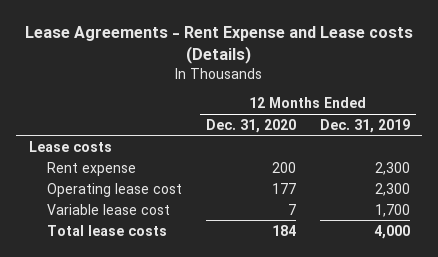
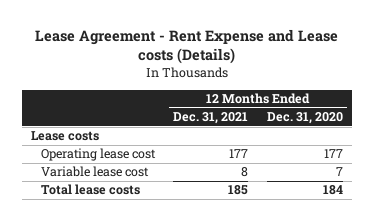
- Lease Agreements - Rent Expense and Lease costs (Details)
+ Lease Agreement - Rent Expense and Lease costs (Details)
- | 12 Months Ended Dec. 31, 2020 | 12 Months Ended Dec. 31, 2019
+ | 12 Months Ended Dec. 31, 2021 | 12 Months Ended Dec. 31, 2020
- Rent expense | 200 | 2,300

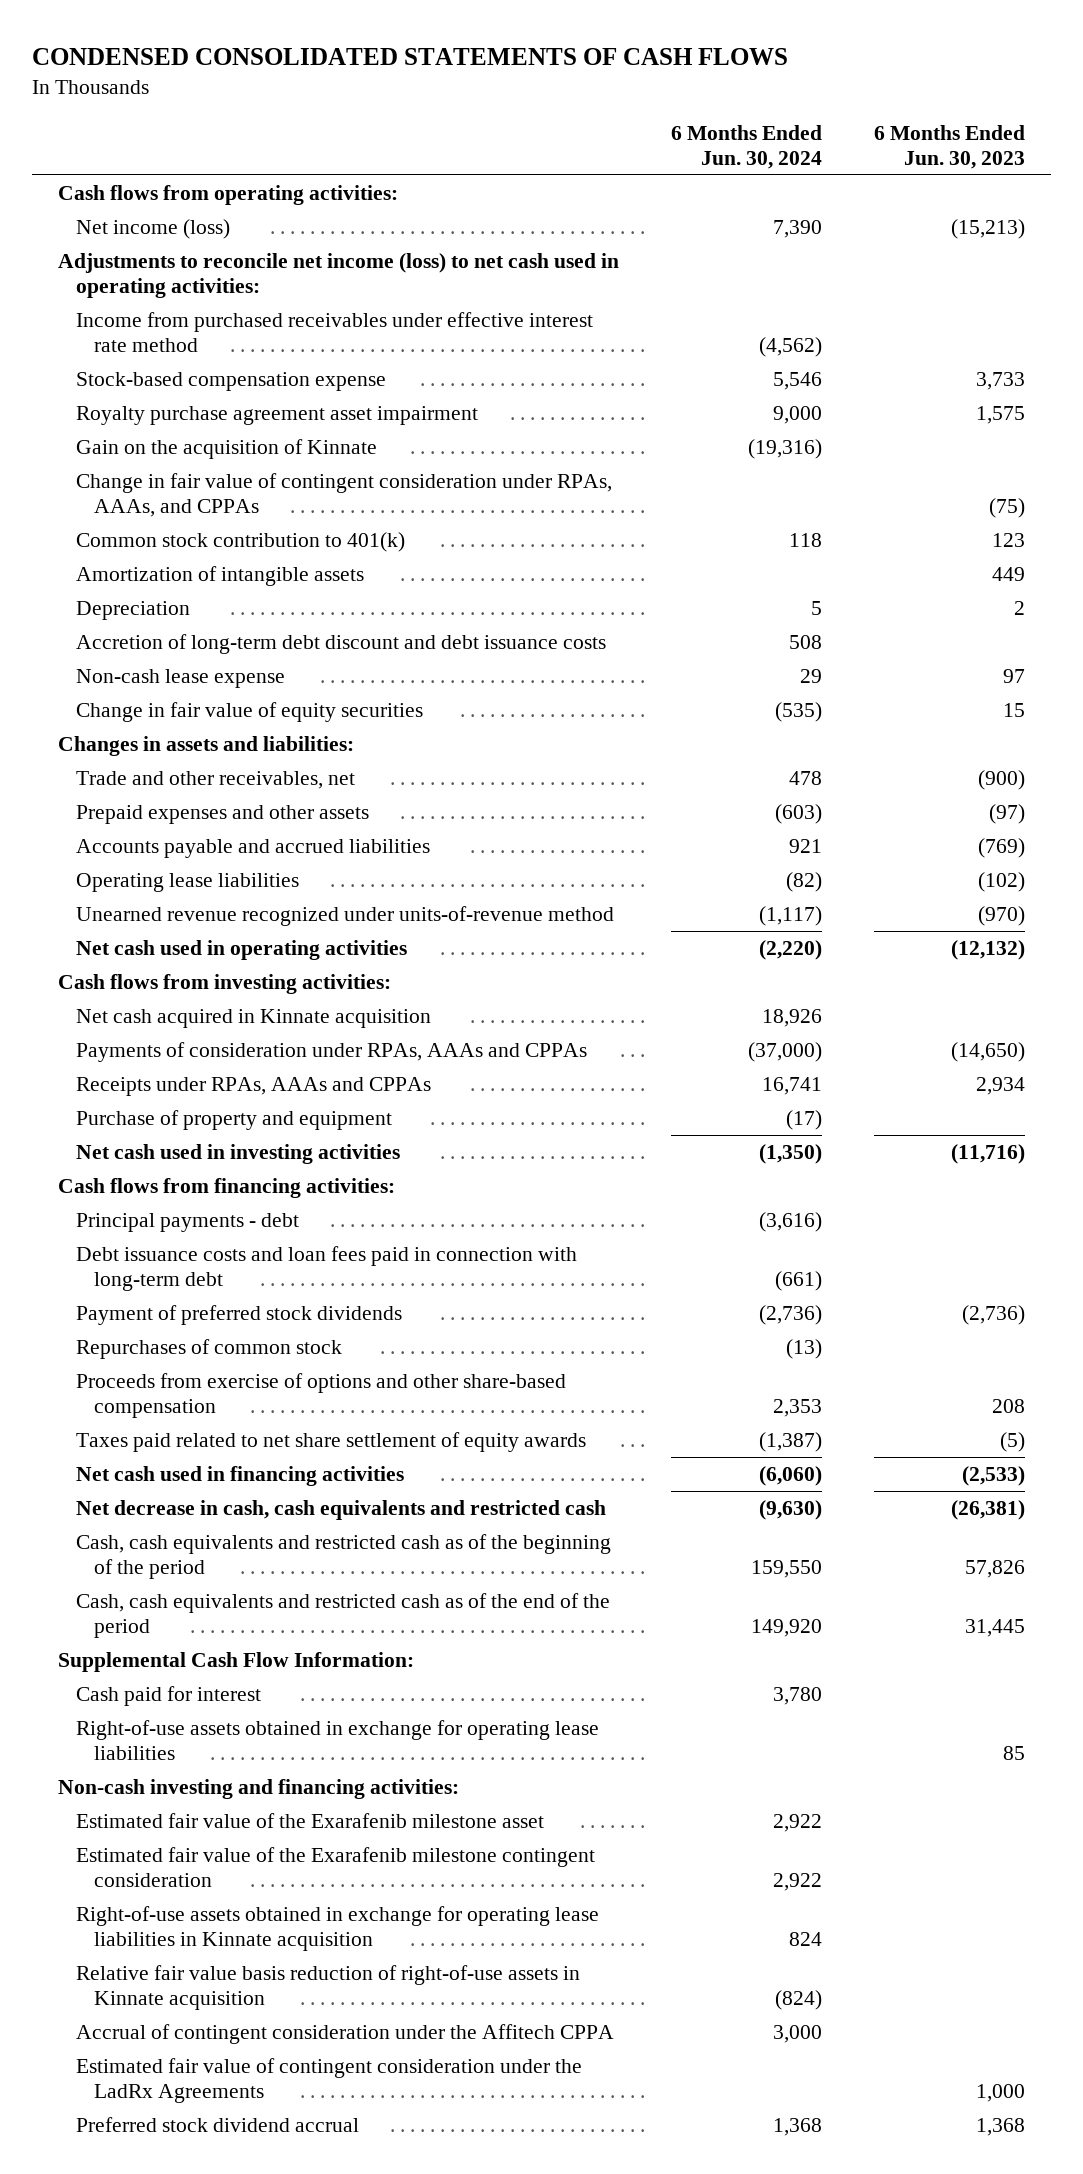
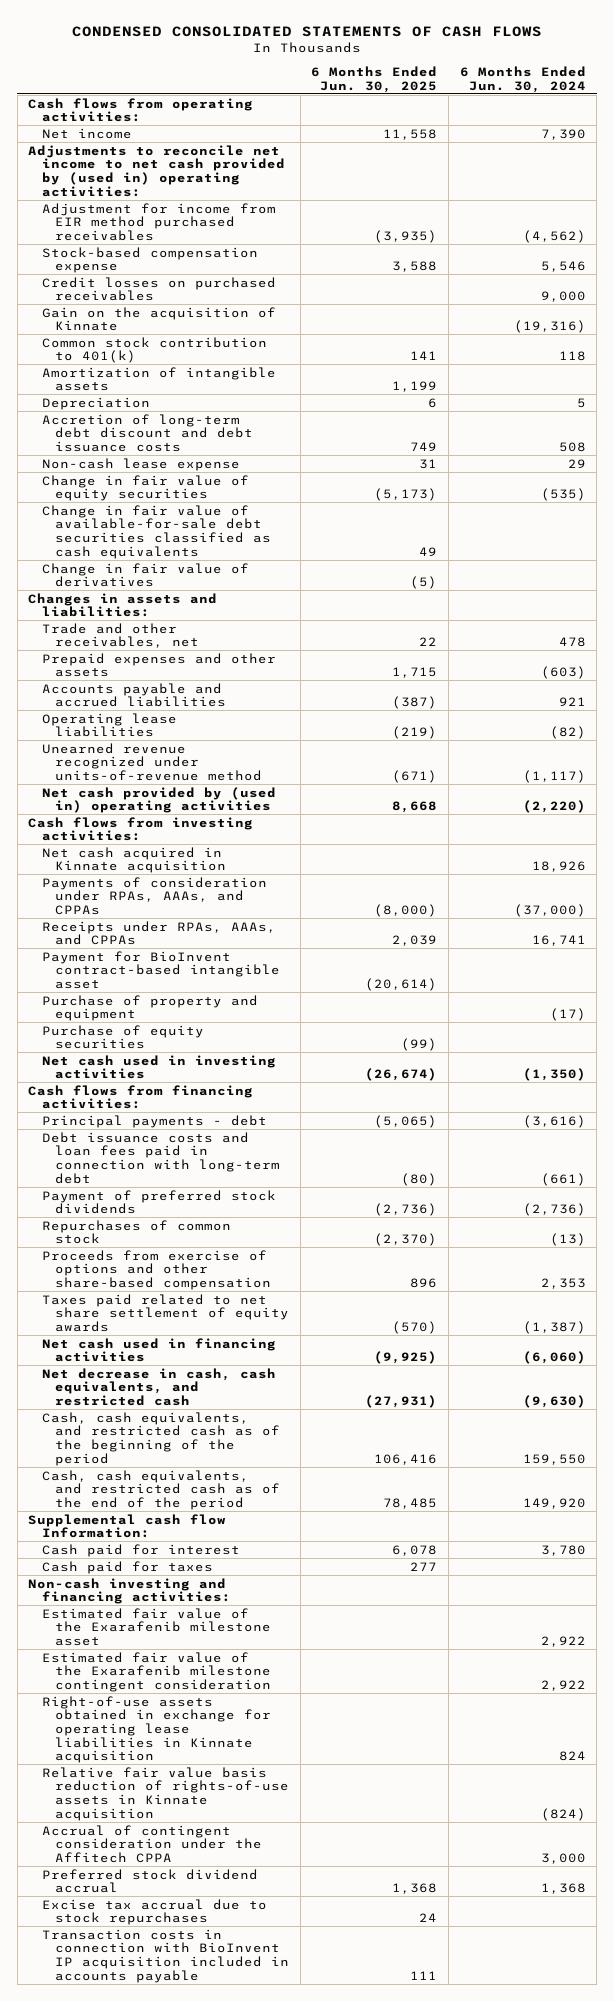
- | 6 Months Ended Jun. 30, 2024 | 6 Months Ended Jun. 30, 2023
+ | 6 Months Ended Jun. 30, 2025 | 6 Months Ended Jun. 30, 2024
- Net income (loss) | 7,390 | (15,213)
- Adjustments to reconcile net income (loss) to net cash used in operating activities:
- Income from purchased receivables under effective interest rate method | (4,562) |
+ Net income | 11,558 | 7,390
+ Adjustments to reconcile net income to net cash provided by (used in) operating activities:
+ Adjustment for income from EIR method purchased receivables | (3,935) | (4,562)
- Royalty purchase agreement asset impairment | 9,000 | 1,575
+ Credit losses on purchased receivables | | 9,000
- Change in fair value of contingent consideration under RPAs, AAAs, and CPPAs | | (75)
+ Change in fair value of available-for-sale debt securities classified as cash equivalents | 49 |
+ Change in fair value of derivatives | (5) |
- Net cash used in operating activities | (2,220) | (12,132)
+ Net cash provided by (used in) operating activities | 8,668 | (2,220)
- Payments of consideration under RPAs, AAAs and CPPAs | (37,000) | (14,650)
- Receipts under RPAs, AAAs and CPPAs | 16,741 | 2,934
+ Payments of consideration under RPAs, AAAs, and CPPAs | (8,000) | (37,000)
+ Receipts under RPAs, AAAs, and CPPAs | 2,039 | 16,741
+ Payment for BioInvent contract-based intangible asset | (20,614) |
+ Purchase of equity securities | (99) |
- Net decrease in cash, cash equivalents and restricted cash | (9,630) | (26,381)
- Cash, cash equivalents and restricted cash as of the beginning of the period | 159,550 | 57,826
- Cash, cash equivalents and restricted cash as of the end of the period | 149,920 | 31,445
- Supplemental Cash Flow Information:
+ Net decrease in cash, cash equivalents, and restricted cash | (27,931) | (9,630)
+ Cash, cash equivalents, and restricted cash as of the beginning of the period | 106,416 | 159,550
+ Cash, cash equivalents, and restricted cash as of the end of the period | 78,485 | 149,920
+ Supplemental cash flow Information:
- Right-of-use assets obtained in exchange for operating lease liabilities | | 85
+ Cash paid for taxes | 277 |
- Relative fair value basis reduction of right-of-use assets in Kinnate acquisition | (824) |
+ Relative fair value basis reduction of rights-of-use assets in Kinnate acquisition | | (824)
- Estimated fair value of contingent consideration under the LadRx Agreements | | 1,000
+ Excise tax accrual due to stock repurchases | 24 |
+ Transaction costs in connection with BioInvent IP acquisition included in accounts payable | 111 |

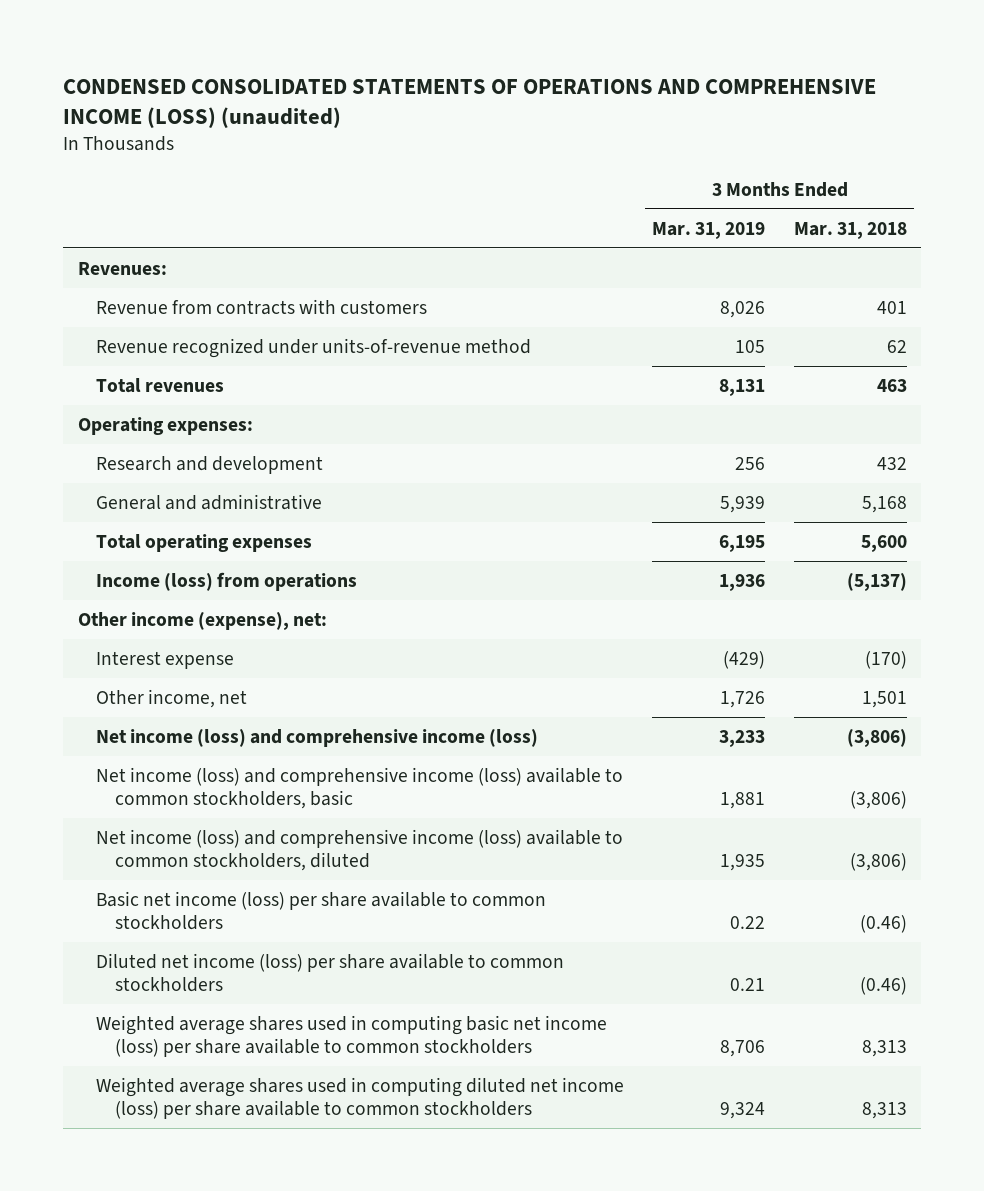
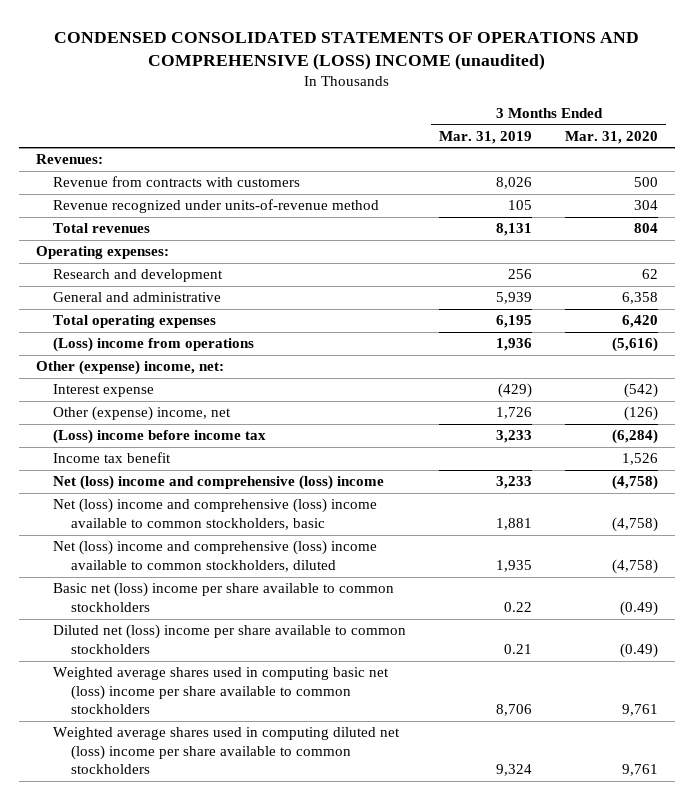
- CONDENSED CONSOLIDATED STATEMENTS OF OPERATIONS AND COMPREHENSIVE INCOME (LOSS) (unaudited)
+ CONDENSED CONSOLIDATED STATEMENTS OF OPERATIONS AND COMPREHENSIVE (LOSS) INCOME (unaudited)
- | 3 Months Ended Mar. 31, 2019 | 3 Months Ended Mar. 31, 2018
+ | 3 Months Ended Mar. 31, 2019 | 3 Months Ended Mar. 31, 2020
- Income (loss) from operations | 1,936 | (5,137)
- Other income (expense), net:
+ (Loss) income from operations | 1,936 | (5,616)
+ Other (expense) income, net:
- Other income, net | 1,726 | 1,501
- Net income (loss) and comprehensive income (loss) | 3,233 | (3,806)
- Net income (loss) and comprehensive income (loss) available to common stockholders, basic | 1,881 | (3,806)
- Net income (loss) and comprehensive income (loss) available to common stockholders, diluted | 1,935 | (3,806)
- Basic net income (loss) per share available to common stockholders | 0.22 | (0.46)
- Diluted net income (loss) per share available to common stockholders | 0.21 | (0.46)
- Weighted average shares used in computing basic net income (loss) per share available to common stockholders | 8,706 | 8,313
- Weighted average shares used in computing diluted net income (loss) per share available to common stockholders | 9,324 | 8,313
+ Other (expense) income, net | 1,726 | (126)
+ (Loss) income before income tax | 3,233 | (6,284)
+ Income tax benefit | | 1,526
+ Net (loss) income and comprehensive (loss) income | 3,233 | (4,758)
+ Net (loss) income and comprehensive (loss) income available to common stockholders, basic | 1,881 | (4,758)
+ Net (loss) income and comprehensive (loss) income available to common stockholders, diluted | 1,935 | (4,758)
+ Basic net (loss) income per share available to common stockholders | 0.22 | (0.49)
+ Diluted net (loss) income per share available to common stockholders | 0.21 | (0.49)
+ Weighted average shares used in computing basic net (loss) income per share available to common stockholders | 8,706 | 9,761
+ Weighted average shares used in computing diluted net (loss) income per share available to common stockholders | 9,324 | 9,761

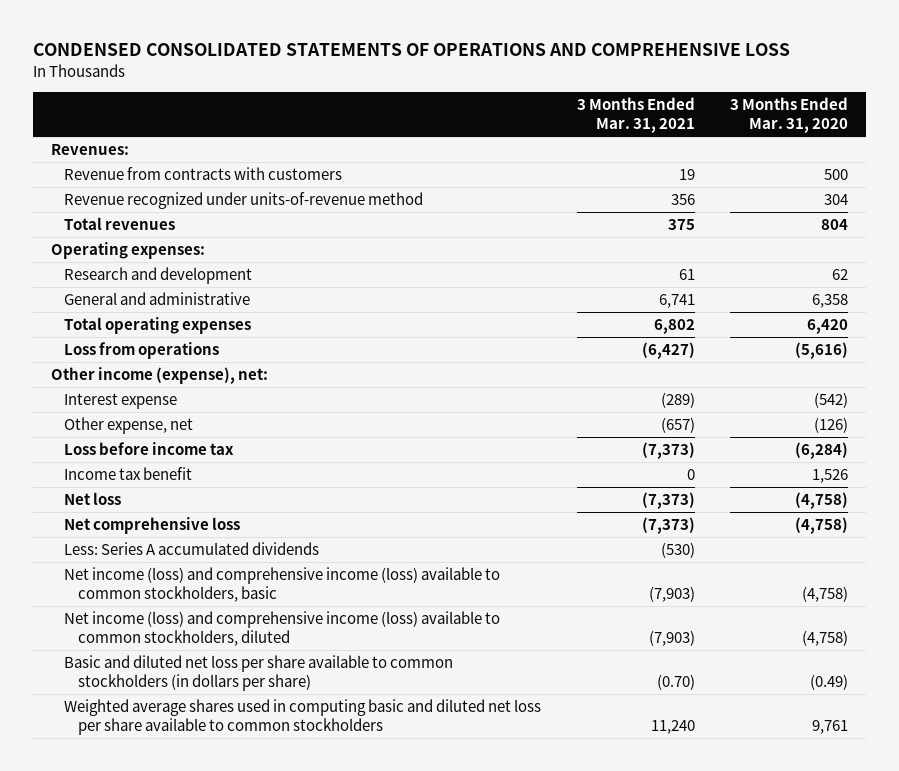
- CONDENSED CONSOLIDATED STATEMENTS OF OPERATIONS AND COMPREHENSIVE (LOSS) INCOME (unaudited)
+ CONDENSED CONSOLIDATED STATEMENTS OF OPERATIONS AND COMPREHENSIVE LOSS
- | 3 Months Ended Mar. 31, 2019 | 3 Months Ended Mar. 31, 2020
+ | 3 Months Ended Mar. 31, 2021 | 3 Months Ended Mar. 31, 2020
- (Loss) income from operations | 1,936 | (5,616)
- Other (expense) income, net:
+ Loss from operations | (6,427) | (5,616)
+ Other income (expense), net:
- Other (expense) income, net | 1,726 | (126)
- (Loss) income before income tax | 3,233 | (6,284)
+ Other expense, net | (657) | (126)
+ Loss before income tax | (7,373) | (6,284)
- Net (loss) income and comprehensive (loss) income | 3,233 | (4,758)
- Net (loss) income and comprehensive (loss) income available to common stockholders, basic | 1,881 | (4,758)
- Net (loss) income and comprehensive (loss) income available to common stockholders, diluted | 1,935 | (4,758)
- Basic net (loss) income per share available to common stockholders | 0.22 | (0.49)
- Diluted net (loss) income per share available to common stockholders | 0.21 | (0.49)
- Weighted average shares used in computing basic net (loss) income per share available to common stockholders | 8,706 | 9,761
- Weighted average shares used in computing diluted net (loss) income per share available to common stockholders | 9,324 | 9,761
+ Net loss | (7,373) | (4,758)
+ Net comprehensive loss | (7,373) | (4,758)
+ Less: Series A accumulated dividends | (530) |
+ Net income (loss) and comprehensive income (loss) available to common stockholders, basic | (7,903) | (4,758)
+ Net income (loss) and comprehensive income (loss) available to common stockholders, diluted | (7,903) | (4,758)
+ Basic and diluted net loss per share available to common stockholders (in dollars per share) | (0.70) | (0.49)
+ Weighted average shares used in computing basic and diluted net loss per share available to common stockholders | 11,240 | 9,761

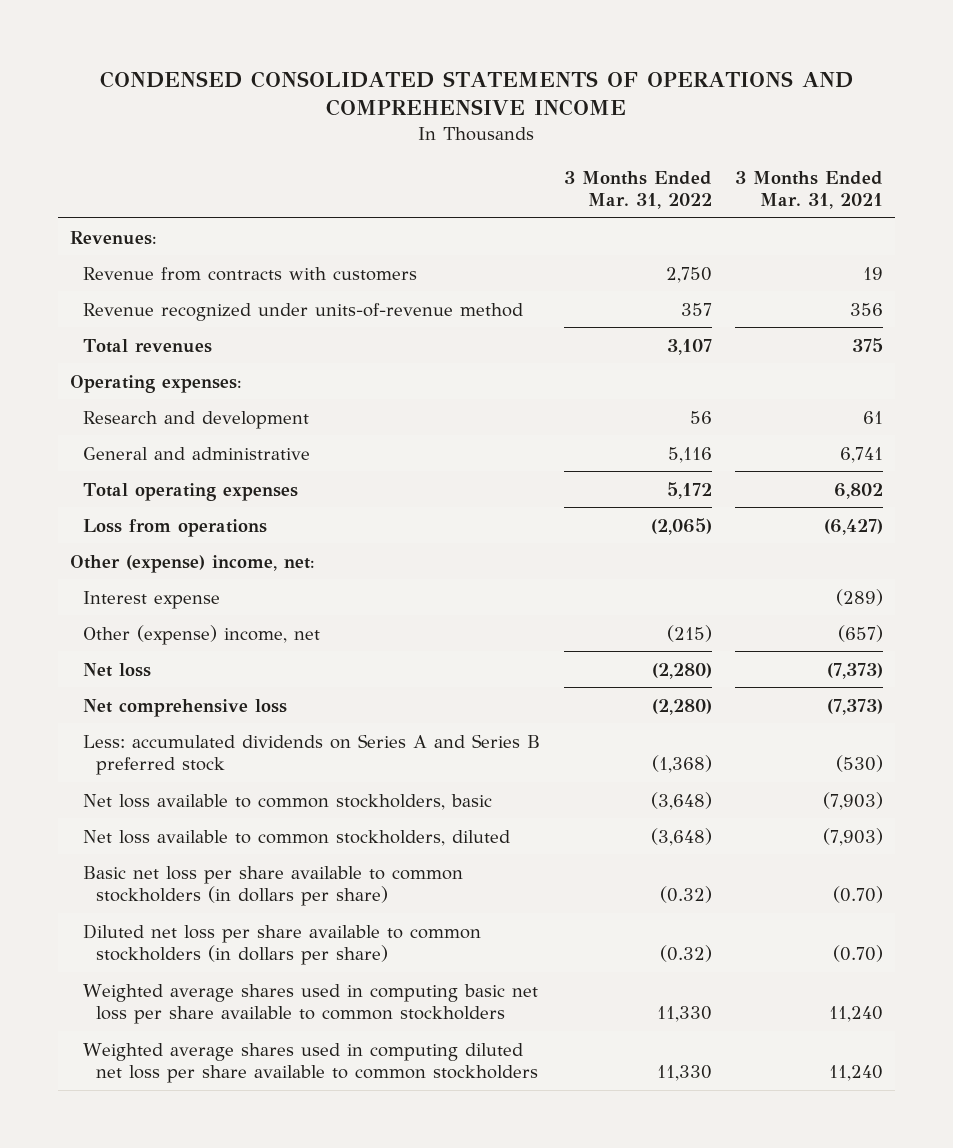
- CONDENSED CONSOLIDATED STATEMENTS OF OPERATIONS AND COMPREHENSIVE LOSS
+ CONDENSED CONSOLIDATED STATEMENTS OF OPERATIONS AND COMPREHENSIVE INCOME
- | 3 Months Ended Mar. 31, 2021 | 3 Months Ended Mar. 31, 2020
+ | 3 Months Ended Mar. 31, 2022 | 3 Months Ended Mar. 31, 2021
- Other income (expense), net:
+ Other (expense) income, net:
- Other expense, net | (657) | (126)
- Loss before income tax | (7,373) | (6,284)
- Income tax benefit | 0 | 1,526
+ Other (expense) income, net | (215) | (657)
- Less: Series A accumulated dividends | (530) |
- Net income (loss) and comprehensive income (loss) available to common stockholders, basic | (7,903) | (4,758)
- Net income (loss) and comprehensive income (loss) available to common stockholders, diluted | (7,903) | (4,758)
- Basic and diluted net loss per share available to common stockholders (in dollars per share) | (0.70) | (0.49)
- Weighted average shares used in computing basic and diluted net loss per share available to common stockholders | 11,240 | 9,761
+ Less: accumulated dividends on Series A and Series B preferred stock | (1,368) | (530)
+ Net loss available to common stockholders, basic | (3,648) | (7,903)
+ Net loss available to common stockholders, diluted | (3,648) | (7,903)
+ Basic net loss per share available to common stockholders (in dollars per share) | (0.32) | (0.70)
+ Diluted net loss per share available to common stockholders (in dollars per share) | (0.32) | (0.70)
+ Weighted average shares used in computing basic net loss per share available to common stockholders | 11,330 | 11,240
+ Weighted average shares used in computing diluted net loss per share available to common stockholders | 11,330 | 11,240

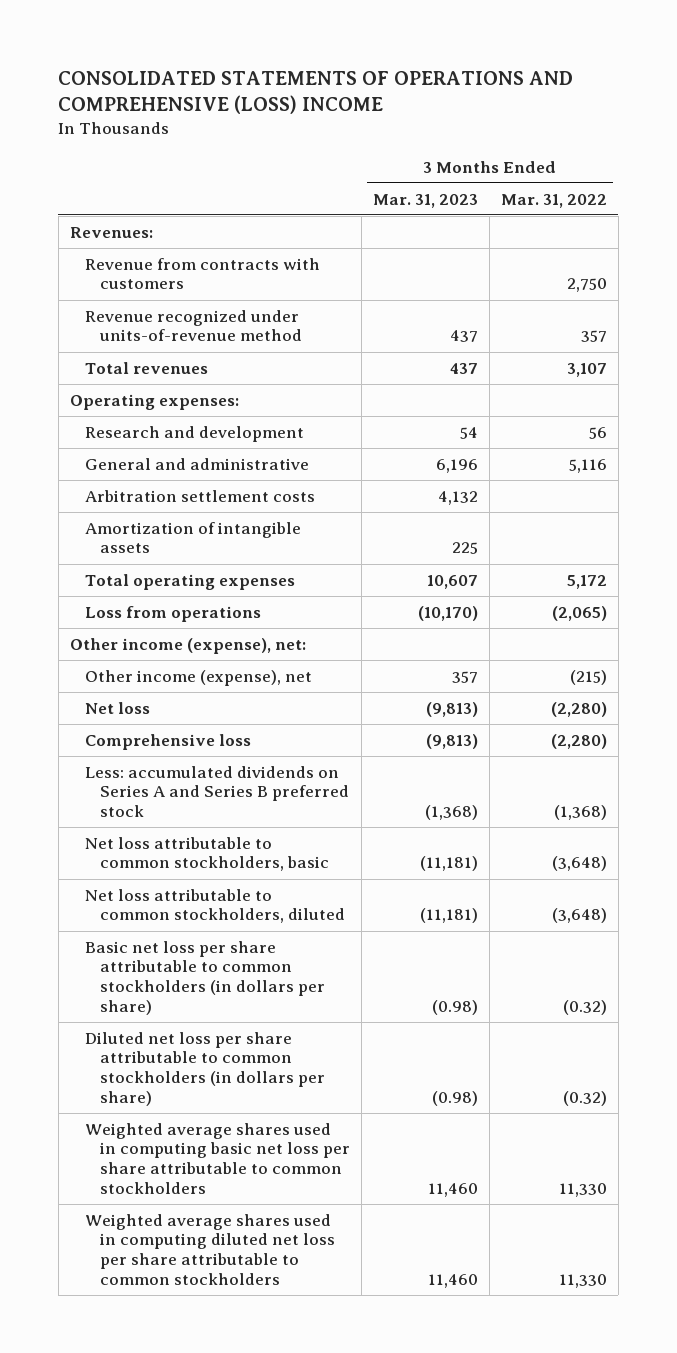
- CONDENSED CONSOLIDATED STATEMENTS OF OPERATIONS AND COMPREHENSIVE INCOME
+ CONSOLIDATED STATEMENTS OF OPERATIONS AND COMPREHENSIVE (LOSS) INCOME
- | 3 Months Ended Mar. 31, 2022 | 3 Months Ended Mar. 31, 2021
+ | 3 Months Ended Mar. 31, 2023 | 3 Months Ended Mar. 31, 2022
+ Arbitration settlement costs | 4,132 |
+ Amortization of intangible assets | 225 |
- Other (expense) income, net:
- Interest expense | | (289)
- Other (expense) income, net | (215) | (657)
+ Other income (expense), net:
+ Other income (expense), net | 357 | (215)
- Net comprehensive loss | (2,280) | (7,373)
+ Comprehensive loss | (9,813) | (2,280)
- Net loss available to common stockholders, basic | (3,648) | (7,903)
- Net loss available to common stockholders, diluted | (3,648) | (7,903)
- Basic net loss per share available to common stockholders (in dollars per share) | (0.32) | (0.70)
- Diluted net loss per share available to common stockholders (in dollars per share) | (0.32) | (0.70)
- Weighted average shares used in computing basic net loss per share available to common stockholders | 11,330 | 11,240
- Weighted average shares used in computing diluted net loss per share available to common stockholders | 11,330 | 11,240
+ Net loss attributable to common stockholders, basic | (11,181) | (3,648)
+ Net loss attributable to common stockholders, diluted | (11,181) | (3,648)
+ Basic net loss per share attributable to common stockholders (in dollars per share) | (0.98) | (0.32)
+ Diluted net loss per share attributable to common stockholders (in dollars per share) | (0.98) | (0.32)
+ Weighted average shares used in computing basic net loss per share attributable to common stockholders | 11,460 | 11,330
+ Weighted average shares used in computing diluted net loss per share attributable to common stockholders | 11,460 | 11,330

